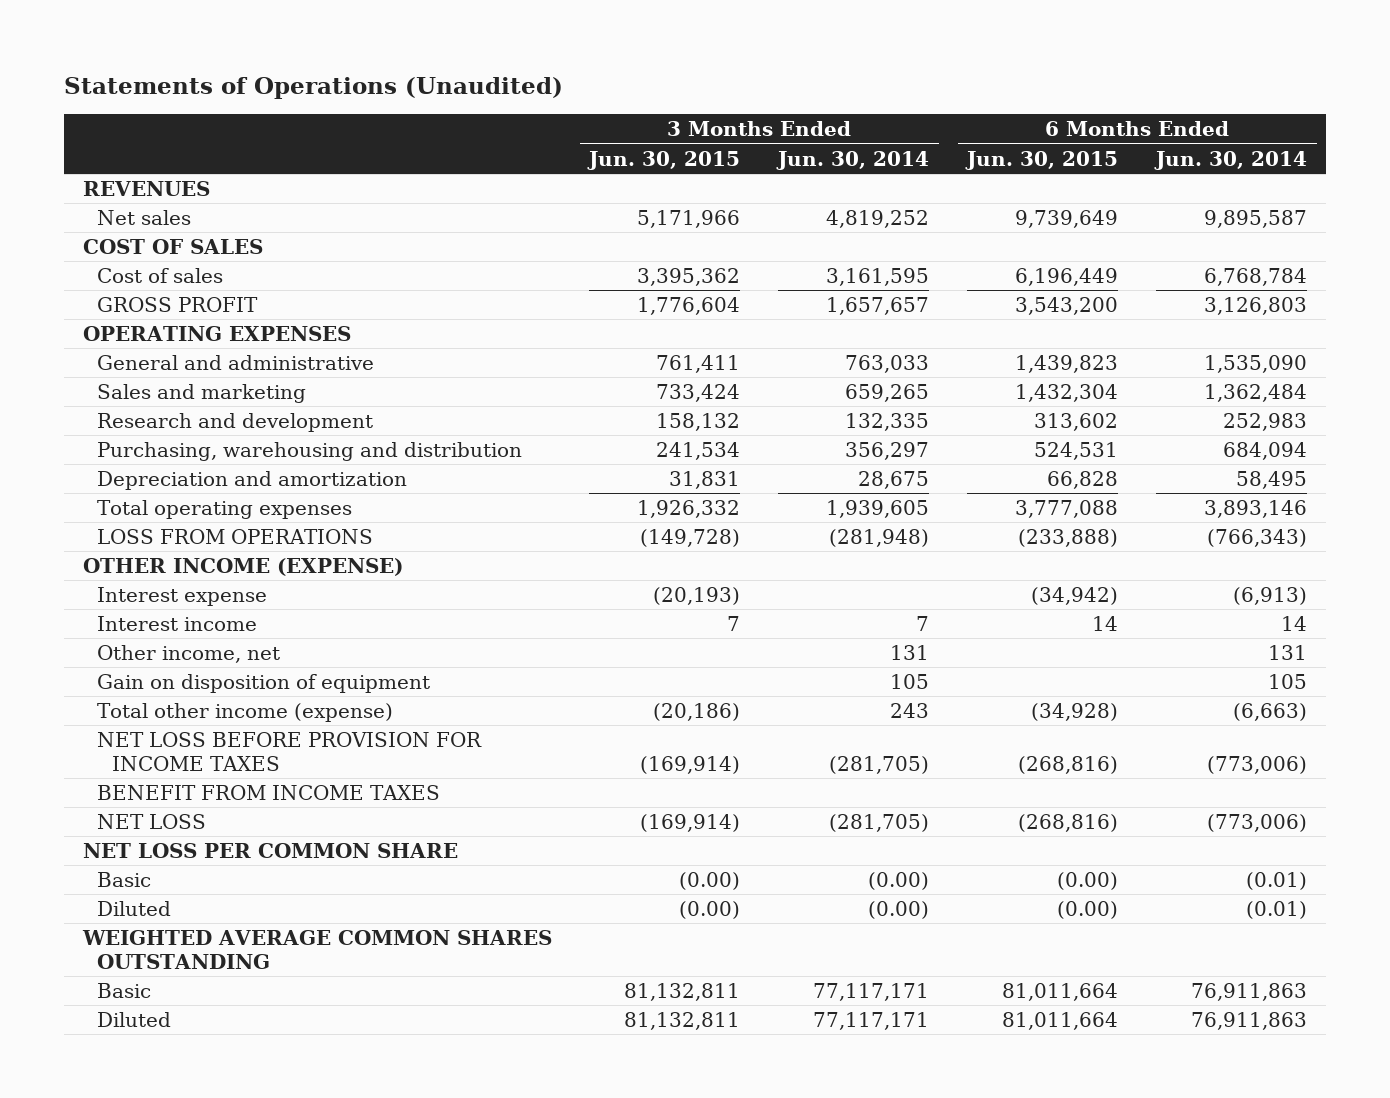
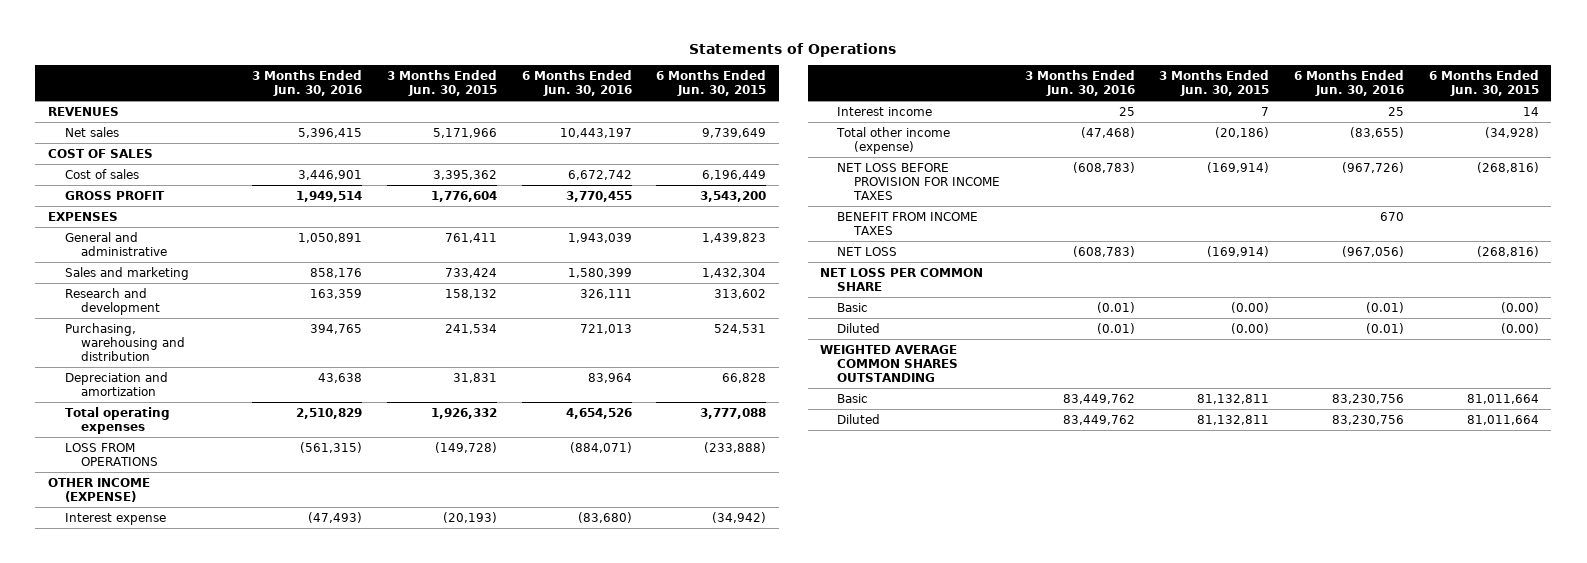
- Statements of Operations (Unaudited)
+ Statements of Operations
- | 3 Months Ended Jun. 30, 2015 | 3 Months Ended Jun. 30, 2014 | 6 Months Ended Jun. 30, 2015 | 6 Months Ended Jun. 30, 2014
+ | 3 Months Ended Jun. 30, 2016 | 3 Months Ended Jun. 30, 2015 | 6 Months Ended Jun. 30, 2016 | 6 Months Ended Jun. 30, 2015
- OPERATING EXPENSES
+ EXPENSES
- Other income, net | | 131 | | 131
- Gain on disposition of equipment | | 105 | | 105

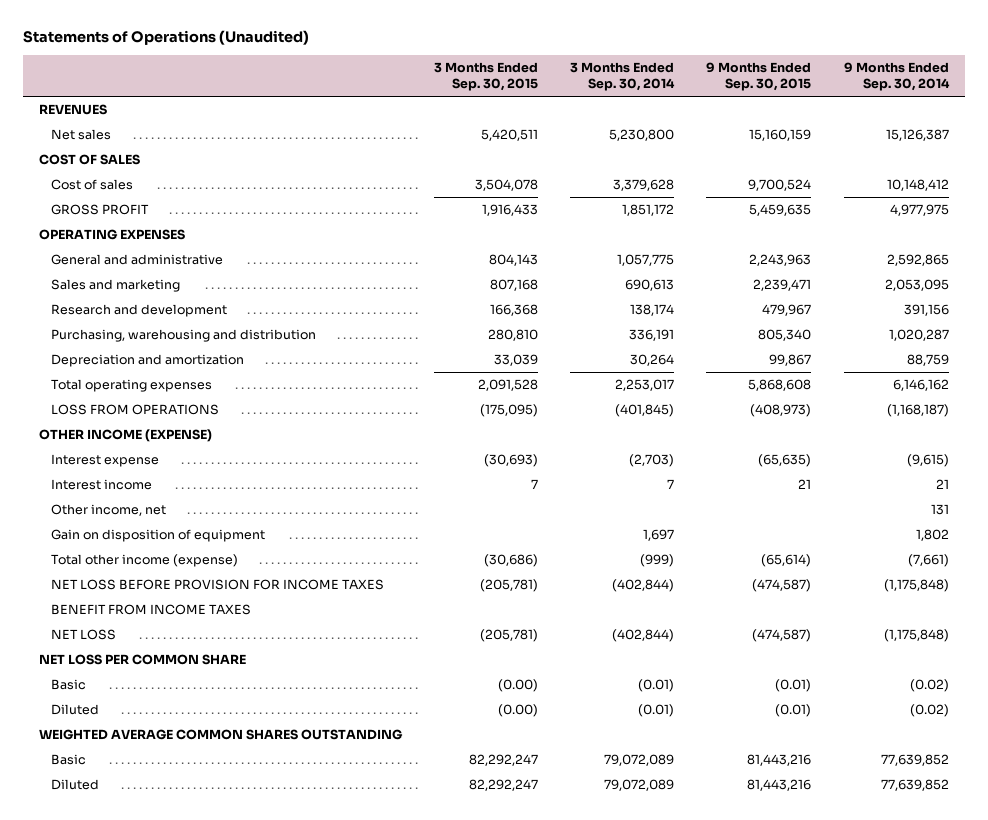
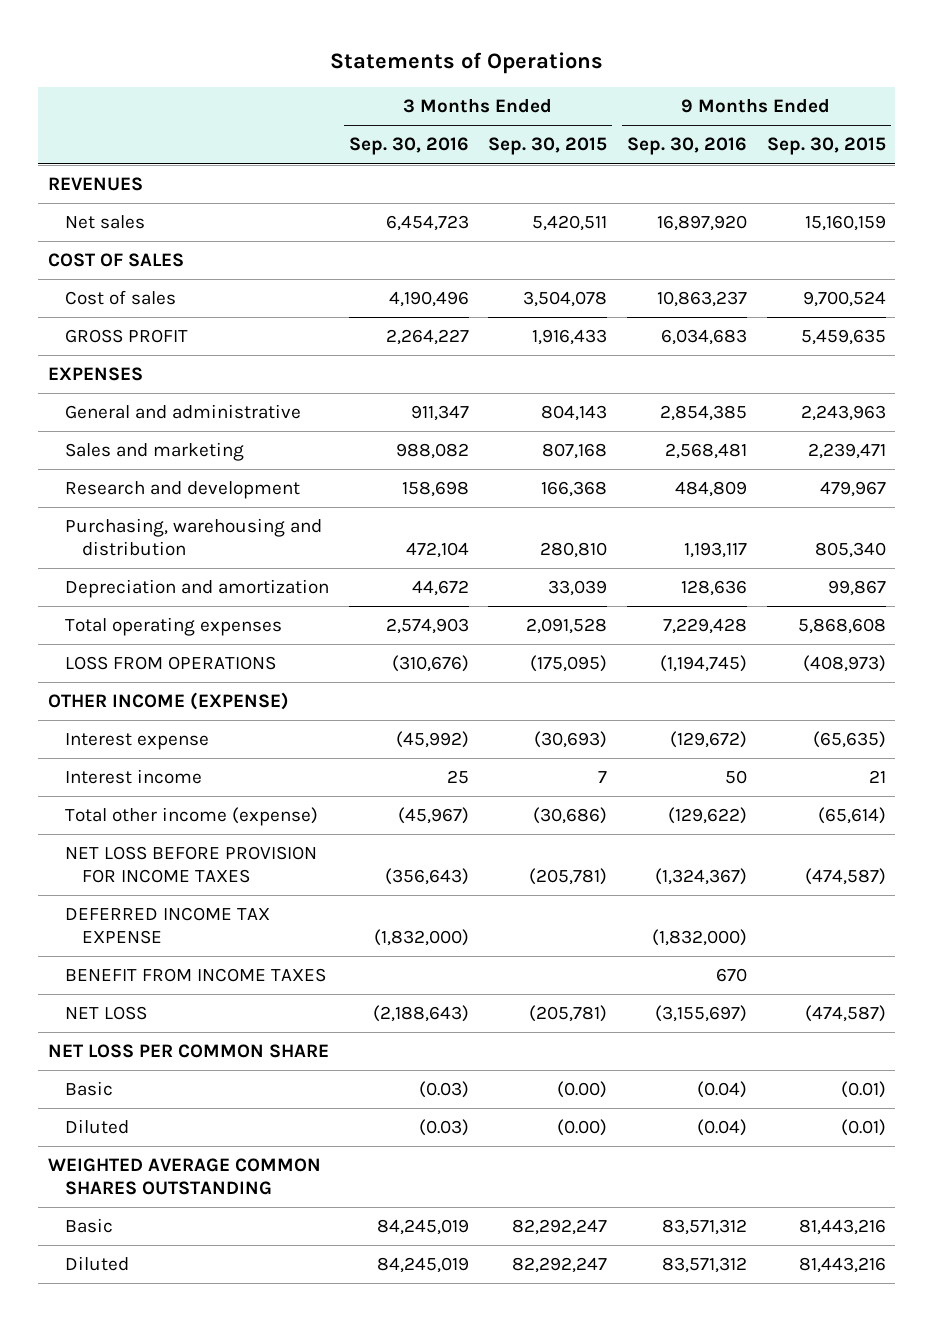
- Statements of Operations (Unaudited)
+ Statements of Operations
- | 3 Months Ended Sep. 30, 2015 | 3 Months Ended Sep. 30, 2014 | 9 Months Ended Sep. 30, 2015 | 9 Months Ended Sep. 30, 2014
+ | 3 Months Ended Sep. 30, 2016 | 3 Months Ended Sep. 30, 2015 | 9 Months Ended Sep. 30, 2016 | 9 Months Ended Sep. 30, 2015
- OPERATING EXPENSES
+ EXPENSES
- Other income, net | | | | 131
- Gain on disposition of equipment | | 1,697 | | 1,802
+ DEFERRED INCOME TAX EXPENSE | (1,832,000) | | (1,832,000) |

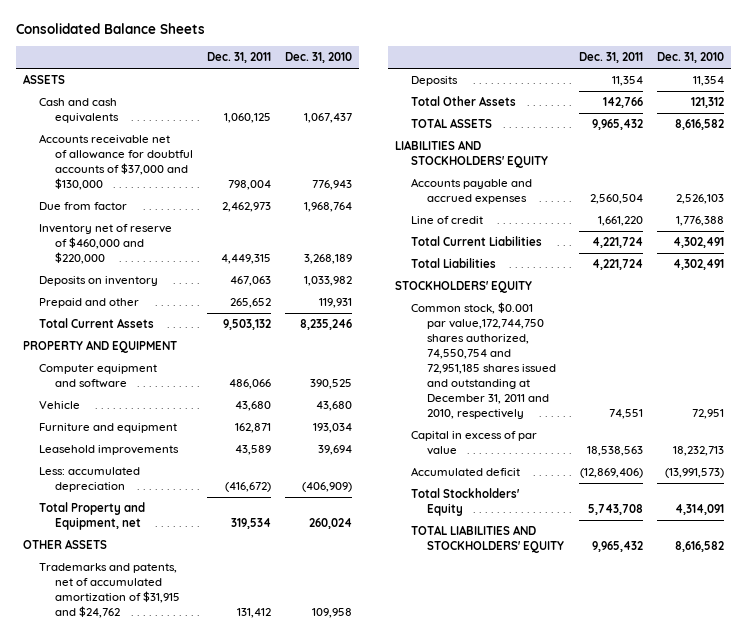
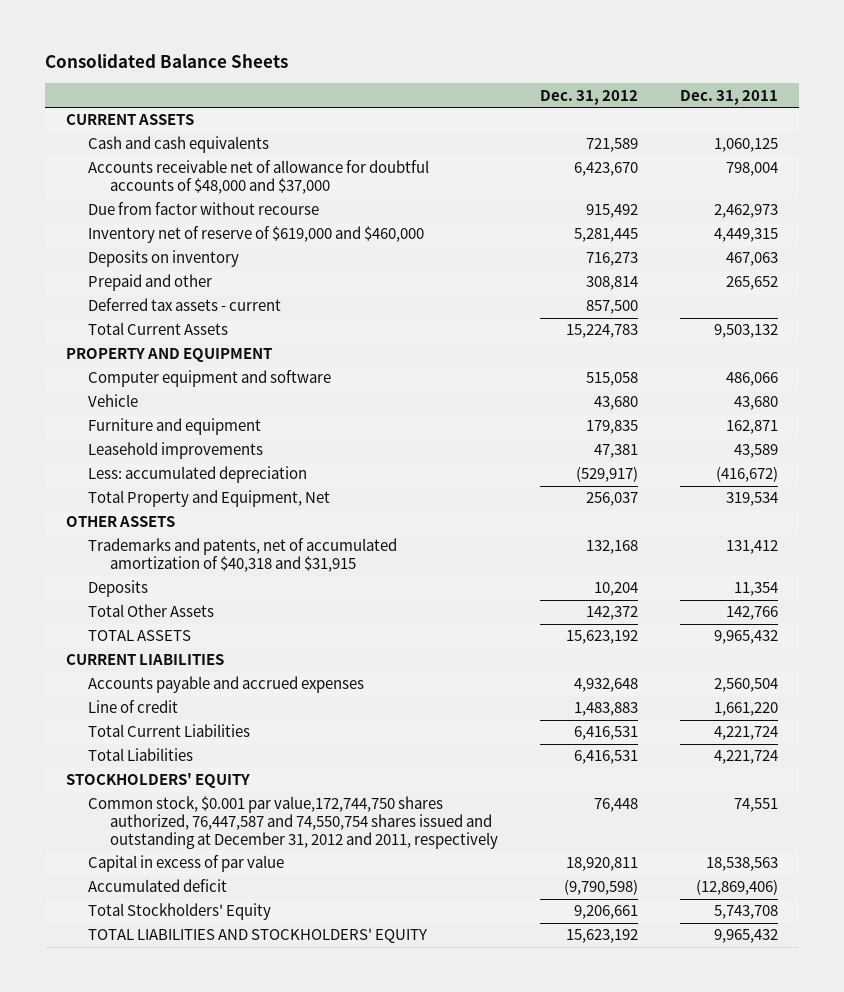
- | Dec. 31, 2011 | Dec. 31, 2010
+ | Dec. 31, 2012 | Dec. 31, 2011
- ASSETS
+ CURRENT ASSETS
- Accounts receivable net of allowance for doubtful accounts of $37,000 and $130,000 | 798,004 | 776,943
- Due from factor | 2,462,973 | 1,968,764
- Inventory net of reserve of $460,000 and $220,000 | 4,449,315 | 3,268,189
+ Accounts receivable net of allowance for doubtful accounts of $48,000 and $37,000 | 6,423,670 | 798,004
+ Due from factor without recourse | 915,492 | 2,462,973
+ Inventory net of reserve of $619,000 and $460,000 | 5,281,445 | 4,449,315
+ Deferred tax assets - current | 857,500 |
- Total Property and Equipment, net | 319,534 | 260,024
+ Total Property and Equipment, Net | 256,037 | 319,534
- Trademarks and patents, net of accumulated amortization of $31,915 and $24,762 | 131,412 | 109,958
+ Trademarks and patents, net of accumulated amortization of $40,318 and $31,915 | 132,168 | 131,412
- LIABILITIES AND STOCKHOLDERS' EQUITY
+ CURRENT LIABILITIES
- Common stock, $0.001 par value,172,744,750 shares authorized, 74,550,754 and 72,951,185 shares issued and outstanding at December 31, 2011 and 2010, respectively | 74,551 | 72,951
+ Common stock, $0.001 par value,172,744,750 shares authorized, 76,447,587 and 74,550,754 shares issued and outstanding at December 31, 2012 and 2011, respectively | 76,448 | 74,551

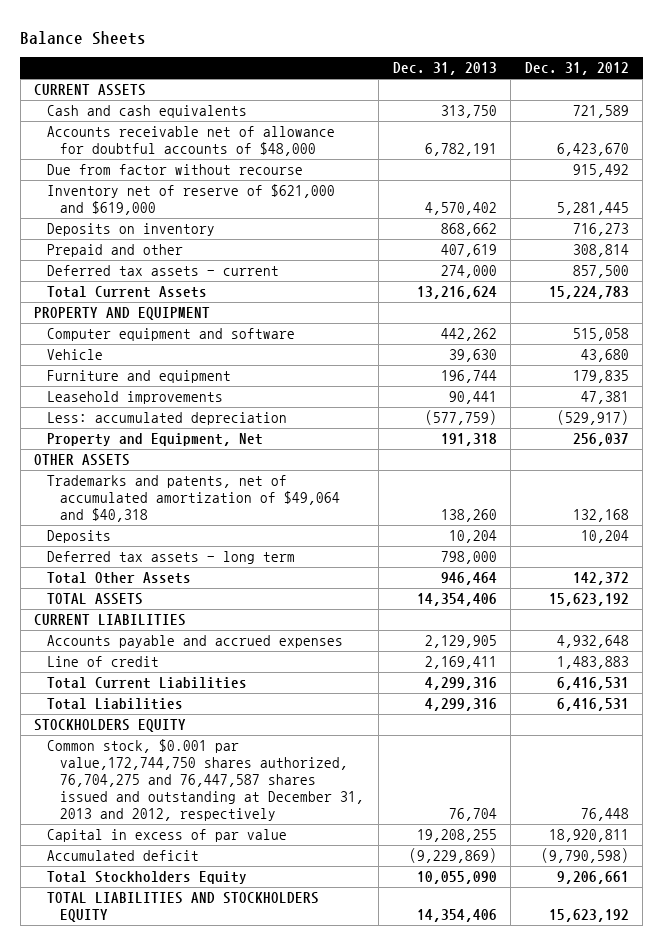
- Consolidated Balance Sheets
+ Balance Sheets
- | Dec. 31, 2012 | Dec. 31, 2011
+ | Dec. 31, 2013 | Dec. 31, 2012
- Accounts receivable net of allowance for doubtful accounts of $48,000 and $37,000 | 6,423,670 | 798,004
+ Accounts receivable net of allowance for doubtful accounts of $48,000 | 6,782,191 | 6,423,670
- Inventory net of reserve of $619,000 and $460,000 | 5,281,445 | 4,449,315
+ Inventory net of reserve of $621,000 and $619,000 | 4,570,402 | 5,281,445
- Total Property and Equipment, Net | 256,037 | 319,534
+ Property and Equipment, Net | 191,318 | 256,037
- Trademarks and patents, net of accumulated amortization of $40,318 and $31,915 | 132,168 | 131,412
+ Trademarks and patents, net of accumulated amortization of $49,064 and $40,318 | 138,260 | 132,168
+ Deferred tax assets - long term | 798,000 |
- STOCKHOLDERS' EQUITY
- Common stock, $0.001 par value,172,744,750 shares authorized, 76,447,587 and 74,550,754 shares issued and outstanding at December 31, 2012 and 2011, respectively | 76,448 | 74,551
+ STOCKHOLDERS EQUITY
+ Common stock, $0.001 par value,172,744,750 shares authorized, 76,704,275 and 76,447,587 shares issued and outstanding at December 31, 2013 and 2012, respectively | 76,704 | 76,448
- Total Stockholders' Equity | 9,206,661 | 5,743,708
- TOTAL LIABILITIES AND STOCKHOLDERS' EQUITY | 15,623,192 | 9,965,432
+ Total Stockholders Equity | 10,055,090 | 9,206,661
+ TOTAL LIABILITIES AND STOCKHOLDERS EQUITY | 14,354,406 | 15,623,192

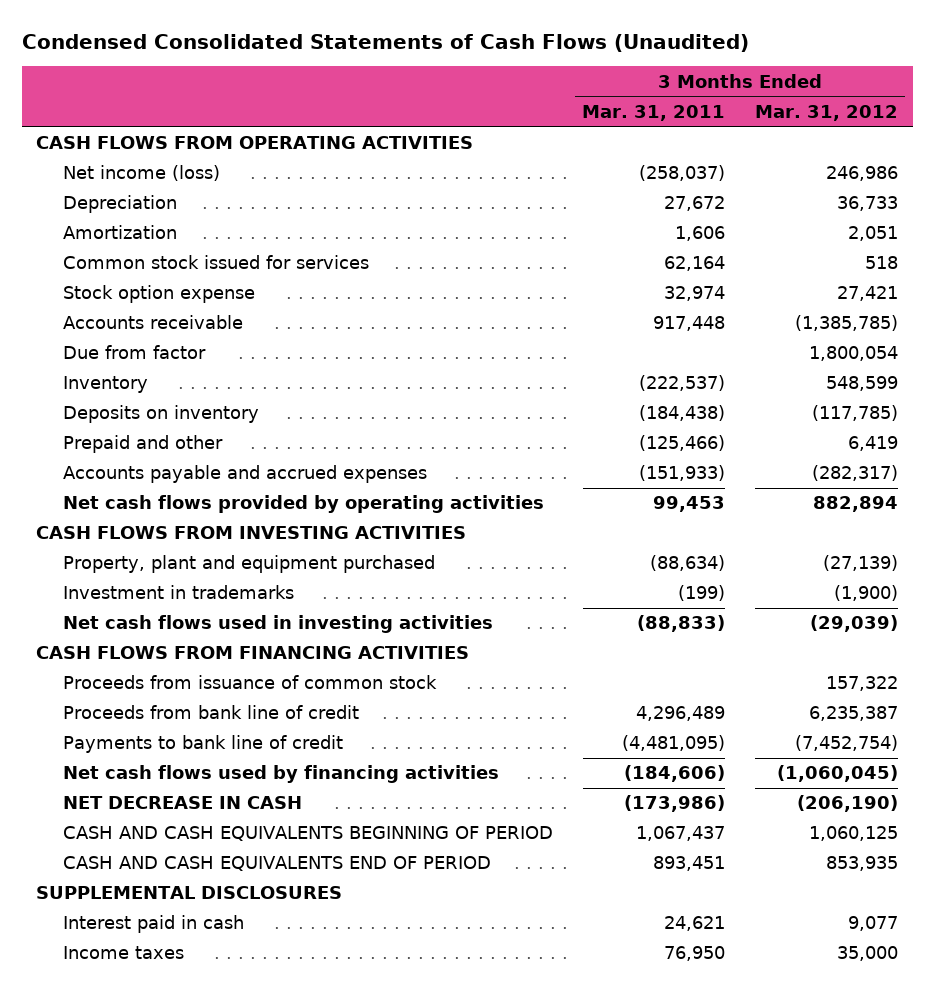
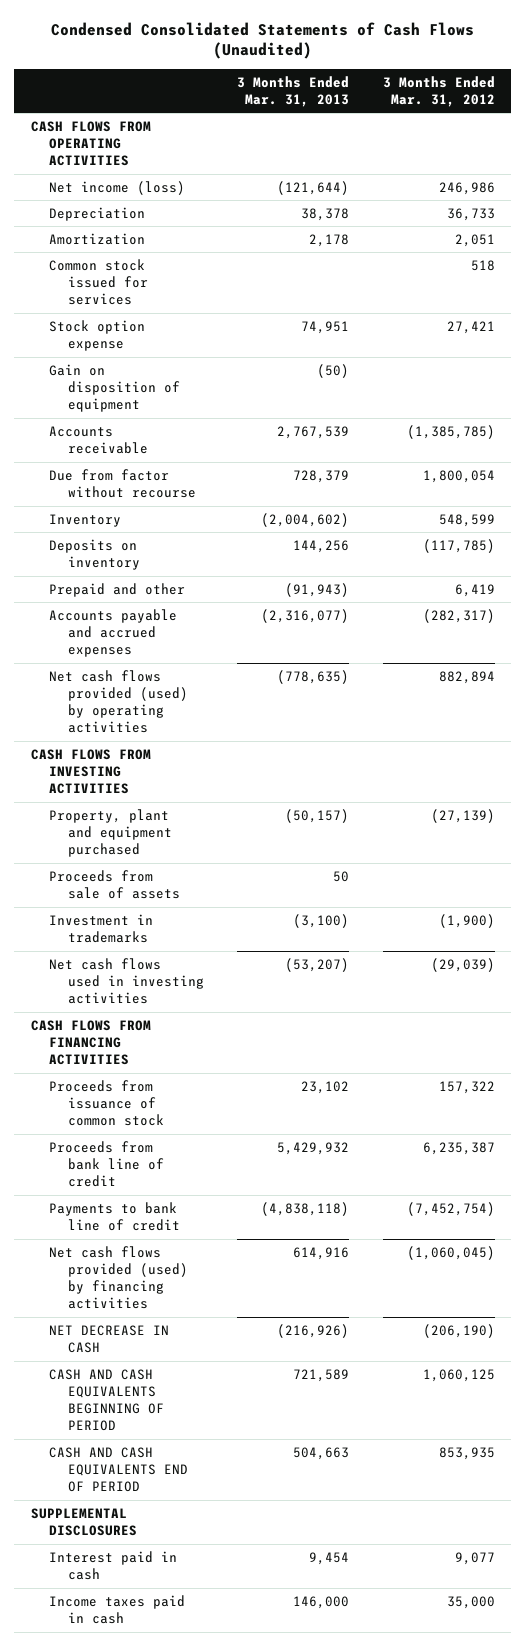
- | 3 Months Ended Mar. 31, 2011 | 3 Months Ended Mar. 31, 2012
+ | 3 Months Ended Mar. 31, 2013 | 3 Months Ended Mar. 31, 2012
+ Gain on disposition of equipment | (50) |
- Due from factor | | 1,800,054
+ Due from factor without recourse | 728,379 | 1,800,054
- Net cash flows provided by operating activities | 99,453 | 882,894
+ Net cash flows provided (used) by operating activities | (778,635) | 882,894
+ Proceeds from sale of assets | 50 |
- Net cash flows used by financing activities | (184,606) | (1,060,045)
+ Net cash flows provided (used) by financing activities | 614,916 | (1,060,045)
- Income taxes | 76,950 | 35,000
+ Income taxes paid in cash | 146,000 | 35,000

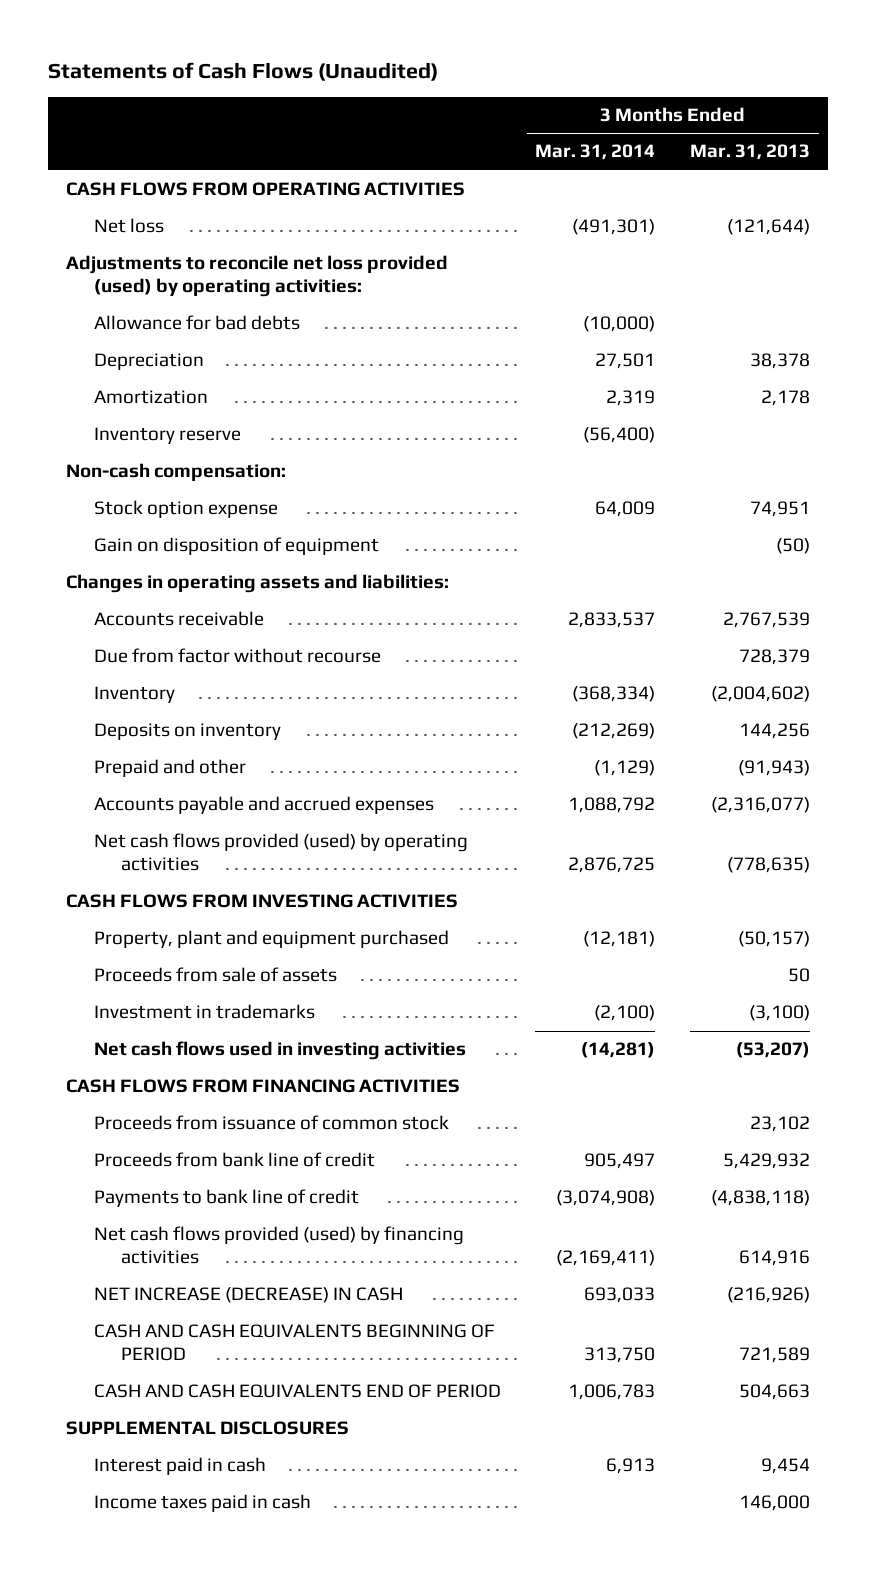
- Condensed Consolidated Statements of Cash Flows (Unaudited)
+ Statements of Cash Flows (Unaudited)
- | 3 Months Ended Mar. 31, 2013 | 3 Months Ended Mar. 31, 2012
+ | 3 Months Ended Mar. 31, 2014 | 3 Months Ended Mar. 31, 2013
- Net income (loss) | (121,644) | 246,986
+ Net loss | (491,301) | (121,644)
+ Adjustments to reconcile net loss provided (used) by operating activities:
+ Allowance for bad debts | (10,000) |
- Common stock issued for services | | 518
+ Inventory reserve | (56,400) |
+ Non-cash compensation:
+ Changes in operating assets and liabilities:
- NET DECREASE IN CASH | (216,926) | (206,190)
+ NET INCREASE (DECREASE) IN CASH | 693,033 | (216,926)

